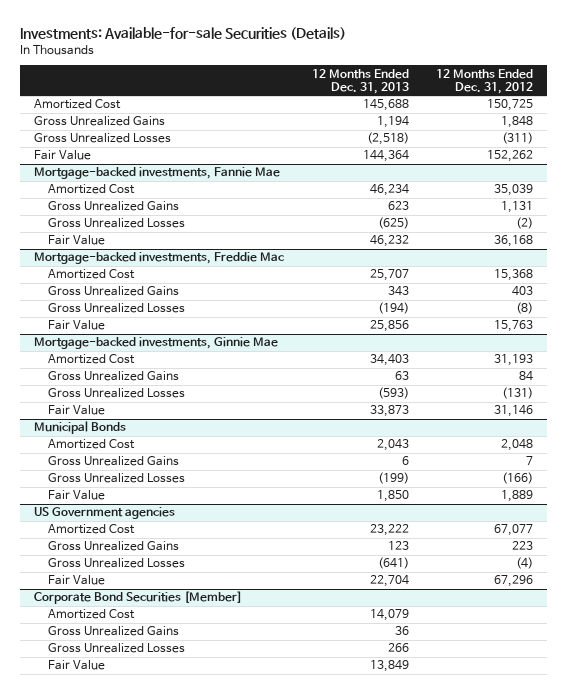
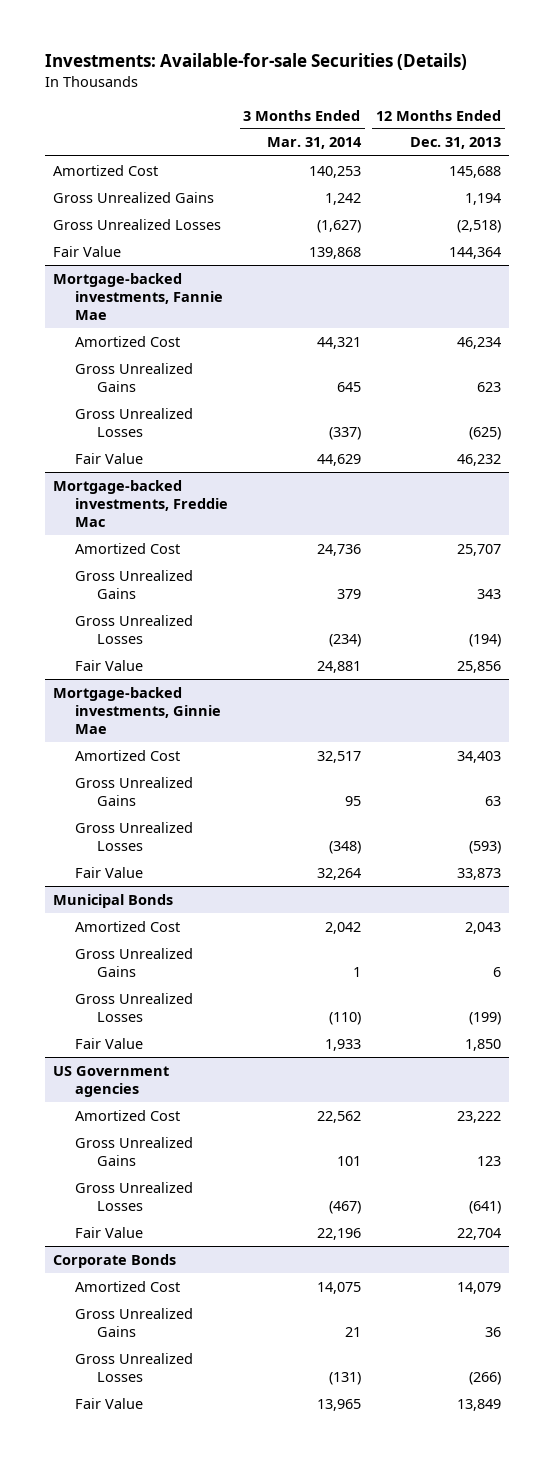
- | 12 Months Ended Dec. 31, 2013 | 12 Months Ended Dec. 31, 2012
+ | 3 Months Ended Mar. 31, 2014 | 12 Months Ended Dec. 31, 2013
- Corporate Bond Securities [Member]
+ Corporate Bonds
- Gross Unrealized Losses | 266 |
+ Gross Unrealized Losses | (131) | (266)

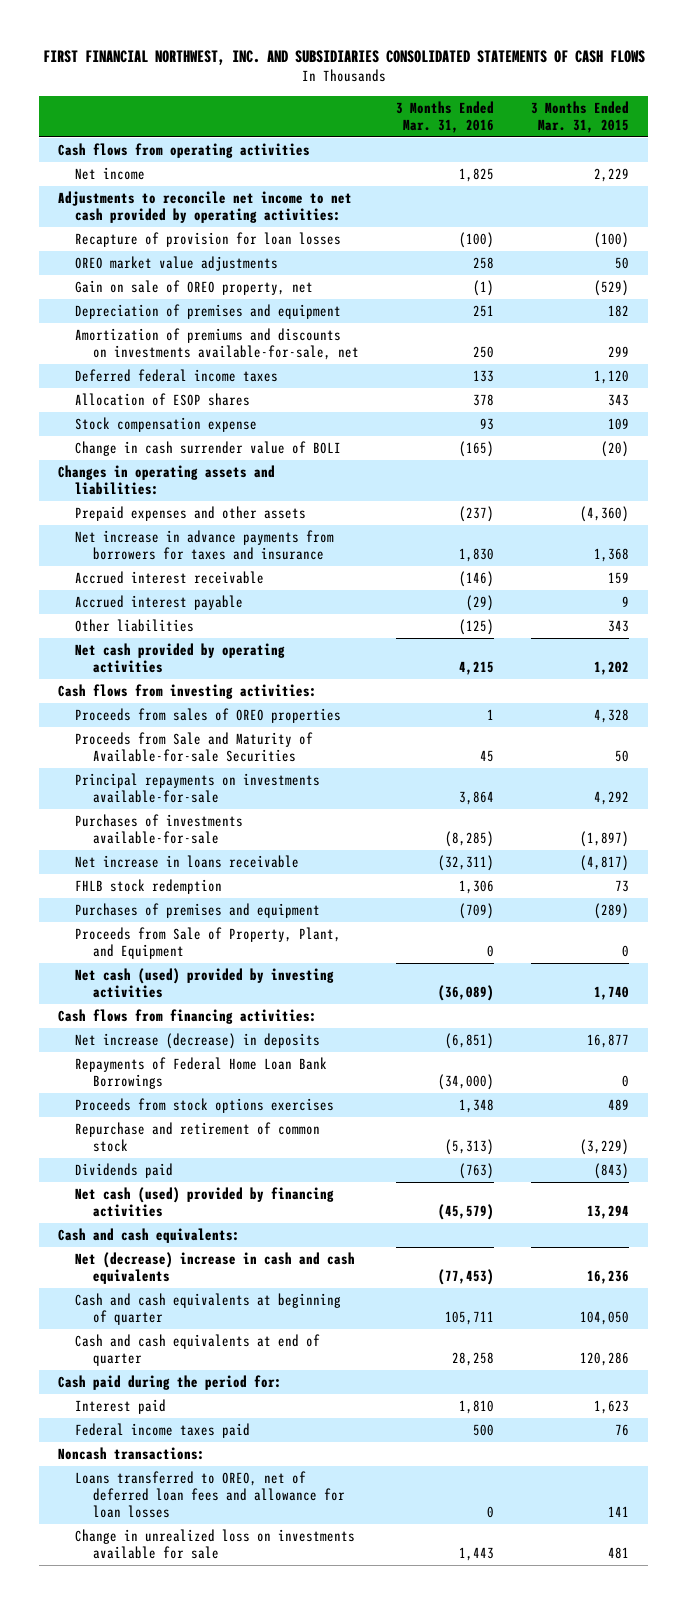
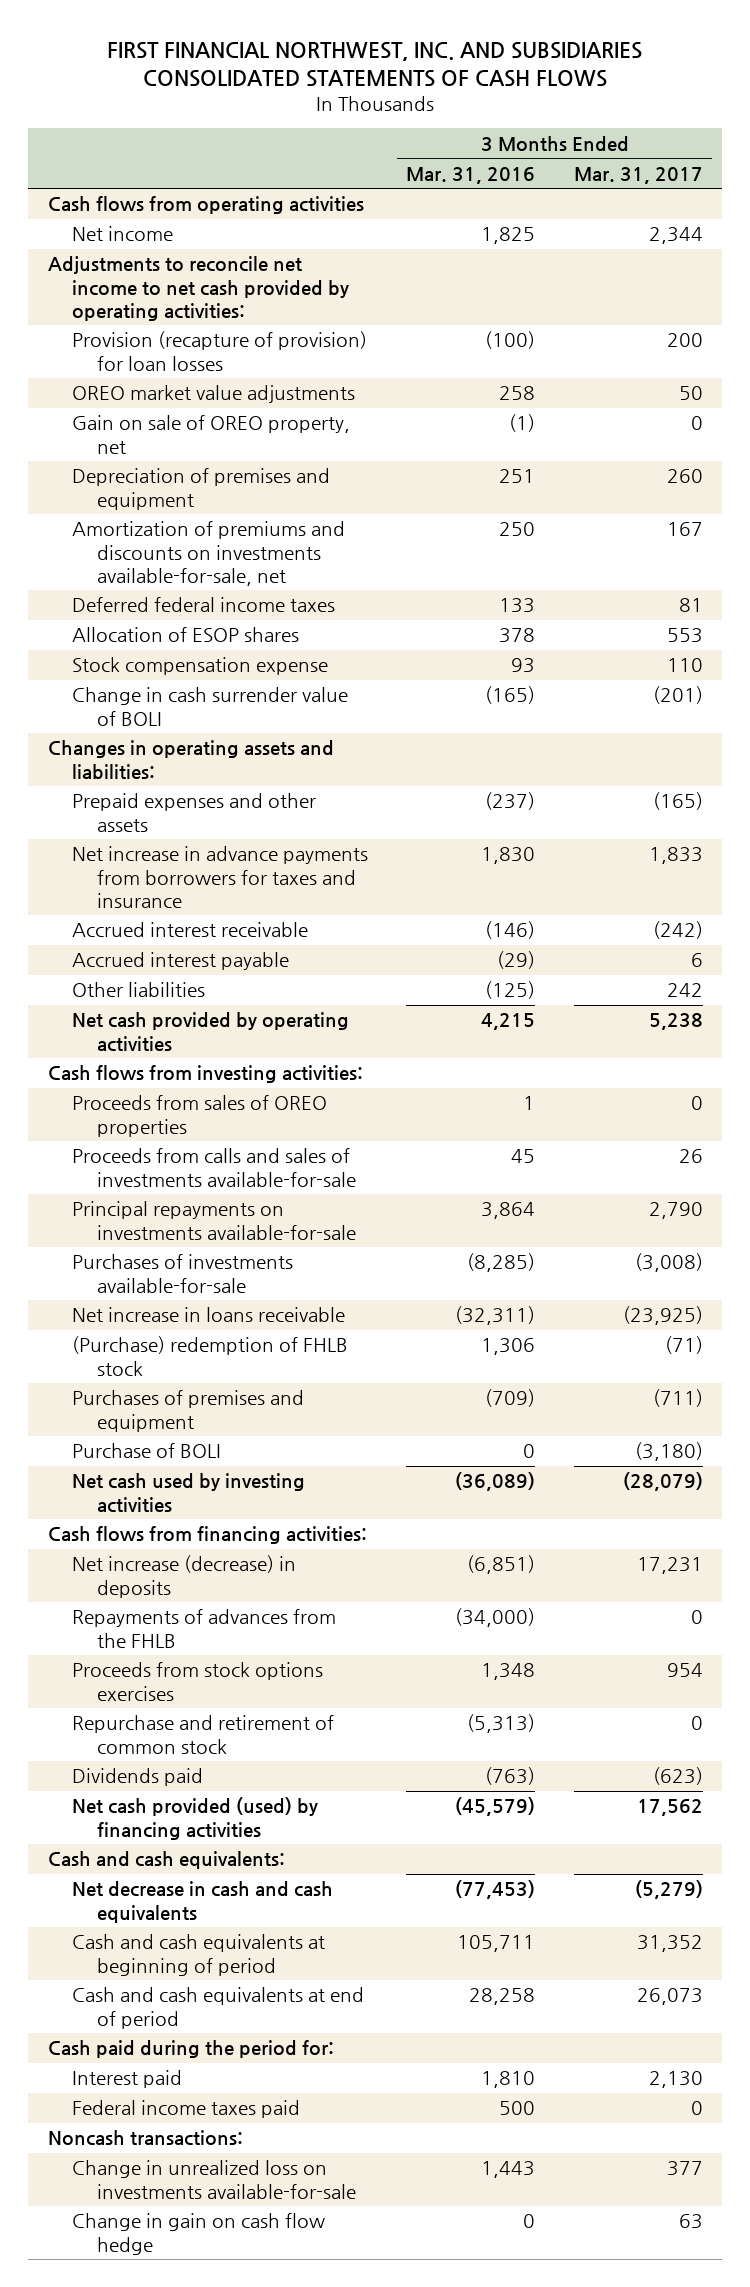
- | 3 Months Ended Mar. 31, 2016 | 3 Months Ended Mar. 31, 2015
+ | 3 Months Ended Mar. 31, 2016 | 3 Months Ended Mar. 31, 2017
- Recapture of provision for loan losses | (100) | (100)
+ Provision (recapture of provision) for loan losses | (100) | 200
- Proceeds from Sale and Maturity of Available-for-sale Securities | 45 | 50
+ Proceeds from calls and sales of investments available-for-sale | 45 | 26
- FHLB stock redemption | 1,306 | 73
+ (Purchase) redemption of FHLB stock | 1,306 | (71)
- Proceeds from Sale of Property, Plant, and Equipment | 0 | 0
- Net cash (used) provided by investing activities | (36,089) | 1,740
+ Purchase of BOLI | 0 | (3,180)
+ Net cash used by investing activities | (36,089) | (28,079)
- Repayments of Federal Home Loan Bank Borrowings | (34,000) | 0
+ Repayments of advances from the FHLB | (34,000) | 0
- Net cash (used) provided by financing activities | (45,579) | 13,294
+ Net cash provided (used) by financing activities | (45,579) | 17,562
- Net (decrease) increase in cash and cash equivalents | (77,453) | 16,236
- Cash and cash equivalents at beginning of quarter | 105,711 | 104,050
- Cash and cash equivalents at end of quarter | 28,258 | 120,286
+ Net decrease in cash and cash equivalents | (77,453) | (5,279)
+ Cash and cash equivalents at beginning of period | 105,711 | 31,352
+ Cash and cash equivalents at end of period | 28,258 | 26,073
- Loans transferred to OREO, net of deferred loan fees and allowance for loan losses | 0 | 141
- Change in unrealized loss on investments available for sale | 1,443 | 481
+ Change in unrealized loss on investments available-for-sale | 1,443 | 377
+ Change in gain on cash flow hedge | 0 | 63

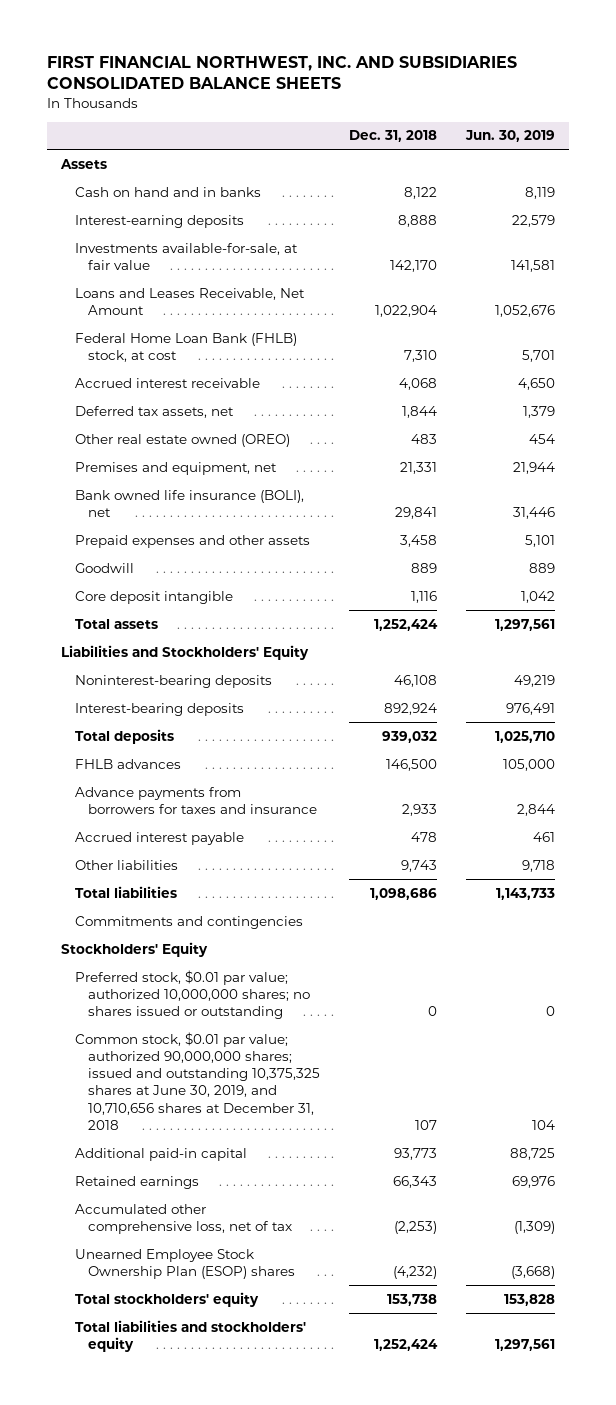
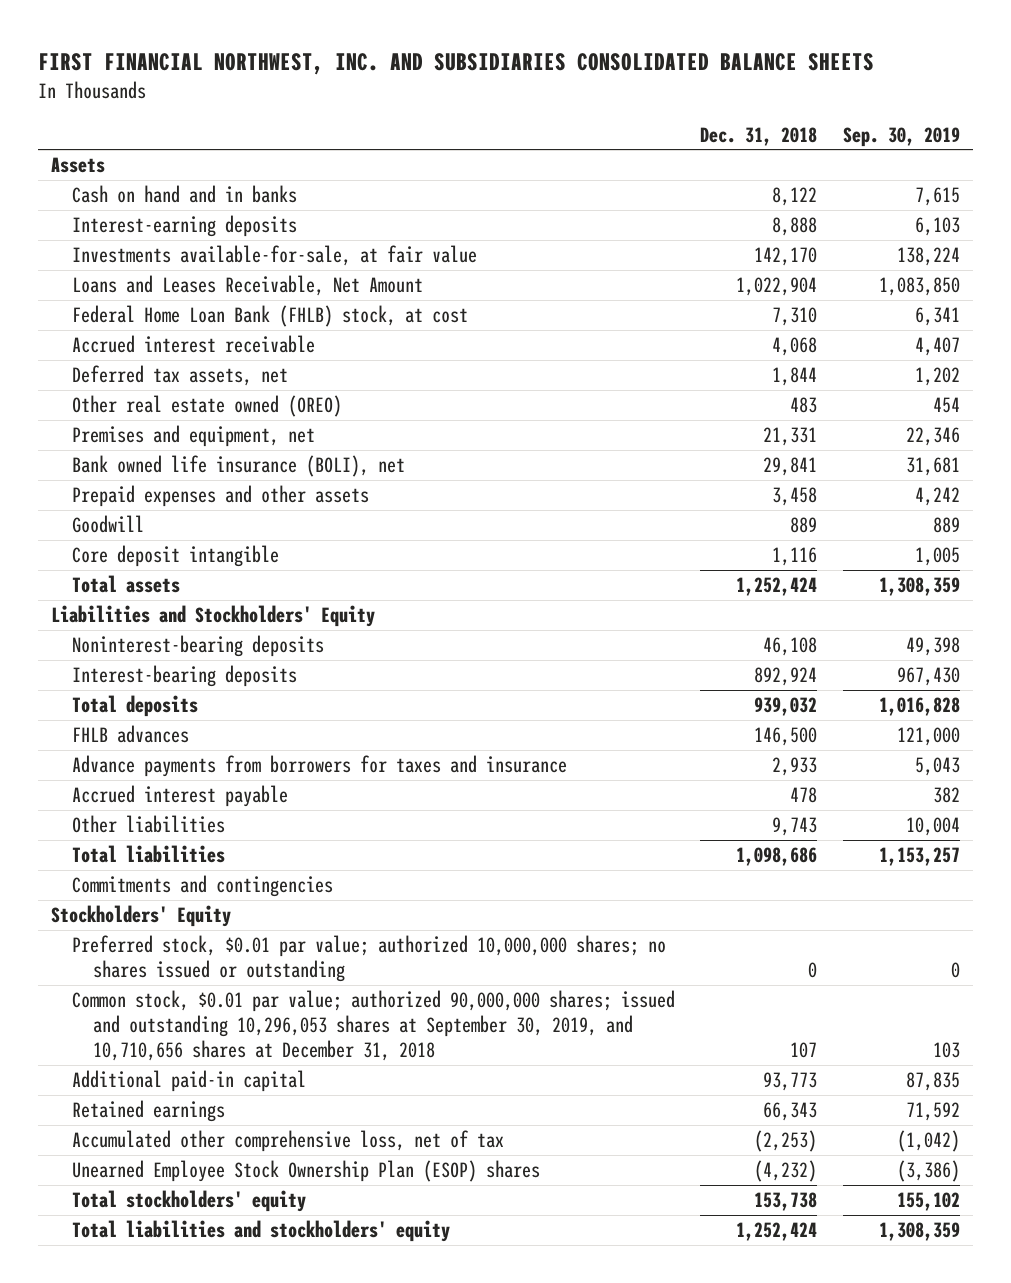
- | Dec. 31, 2018 | Jun. 30, 2019
+ | Dec. 31, 2018 | Sep. 30, 2019
- Common stock, $0.01 par value; authorized 90,000,000 shares; issued and outstanding 10,375,325 shares at June 30, 2019, and 10,710,656 shares at December 31, 2018 | 107 | 104
+ Common stock, $0.01 par value; authorized 90,000,000 shares; issued and outstanding 10,296,053 shares at September 30, 2019, and 10,710,656 shares at December 31, 2018 | 107 | 103

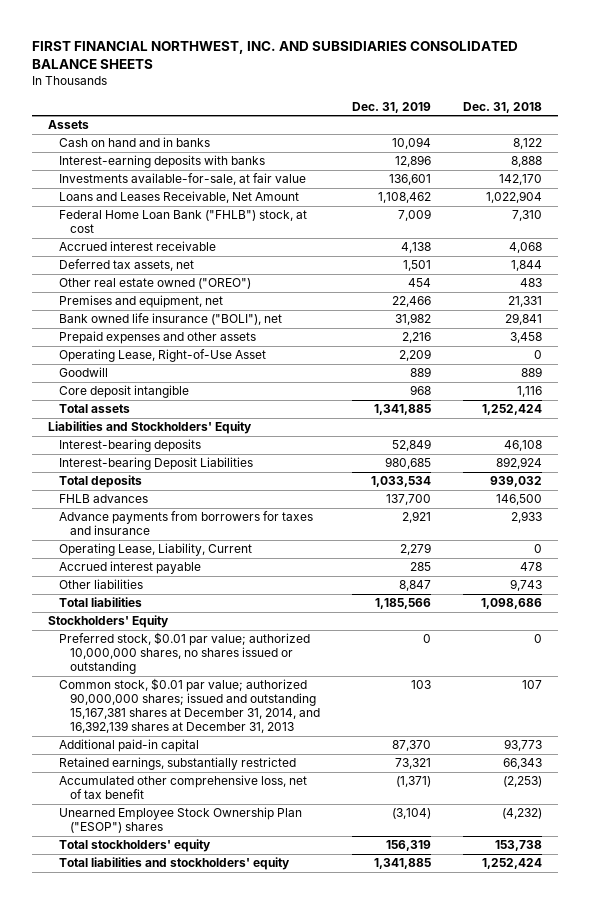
- | Dec. 31, 2018 | Sep. 30, 2019
+ | Dec. 31, 2019 | Dec. 31, 2018
- Interest-earning deposits | 8,888 | 6,103
+ Interest-earning deposits with banks | 12,896 | 8,888
- Federal Home Loan Bank (FHLB) stock, at cost | 7,310 | 6,341
+ Federal Home Loan Bank ("FHLB") stock, at cost | 7,009 | 7,310
- Other real estate owned (OREO) | 483 | 454
+ Other real estate owned ("OREO") | 454 | 483
- Bank owned life insurance (BOLI), net | 29,841 | 31,681
+ Bank owned life insurance ("BOLI"), net | 31,982 | 29,841
+ Operating Lease, Right-of-Use Asset | 2,209 | 0
- Noninterest-bearing deposits | 46,108 | 49,398
- Interest-bearing deposits | 892,924 | 967,430
+ Interest-bearing deposits | 52,849 | 46,108
+ Interest-bearing Deposit Liabilities | 980,685 | 892,924
+ Operating Lease, Liability, Current | 2,279 | 0
- Commitments and contingencies
- Preferred stock, $0.01 par value; authorized 10,000,000 shares; no shares issued or outstanding | 0 | 0
- Common stock, $0.01 par value; authorized 90,000,000 shares; issued and outstanding 10,296,053 shares at September 30, 2019, and 10,710,656 shares at December 31, 2018 | 107 | 103
+ Preferred stock, $0.01 par value; authorized 10,000,000 shares, no shares issued or outstanding | 0 | 0
+ Common stock, $0.01 par value; authorized 90,000,000 shares; issued and outstanding 15,167,381 shares at December 31, 2014, and 16,392,139 shares at December 31, 2013 | 103 | 107
- Retained earnings | 66,343 | 71,592
- Accumulated other comprehensive loss, net of tax | (2,253) | (1,042)
- Unearned Employee Stock Ownership Plan (ESOP) shares | (4,232) | (3,386)
+ Retained earnings, substantially restricted | 73,321 | 66,343
+ Accumulated other comprehensive loss, net of tax benefit | (1,371) | (2,253)
+ Unearned Employee Stock Ownership Plan ("ESOP") shares | (3,104) | (4,232)

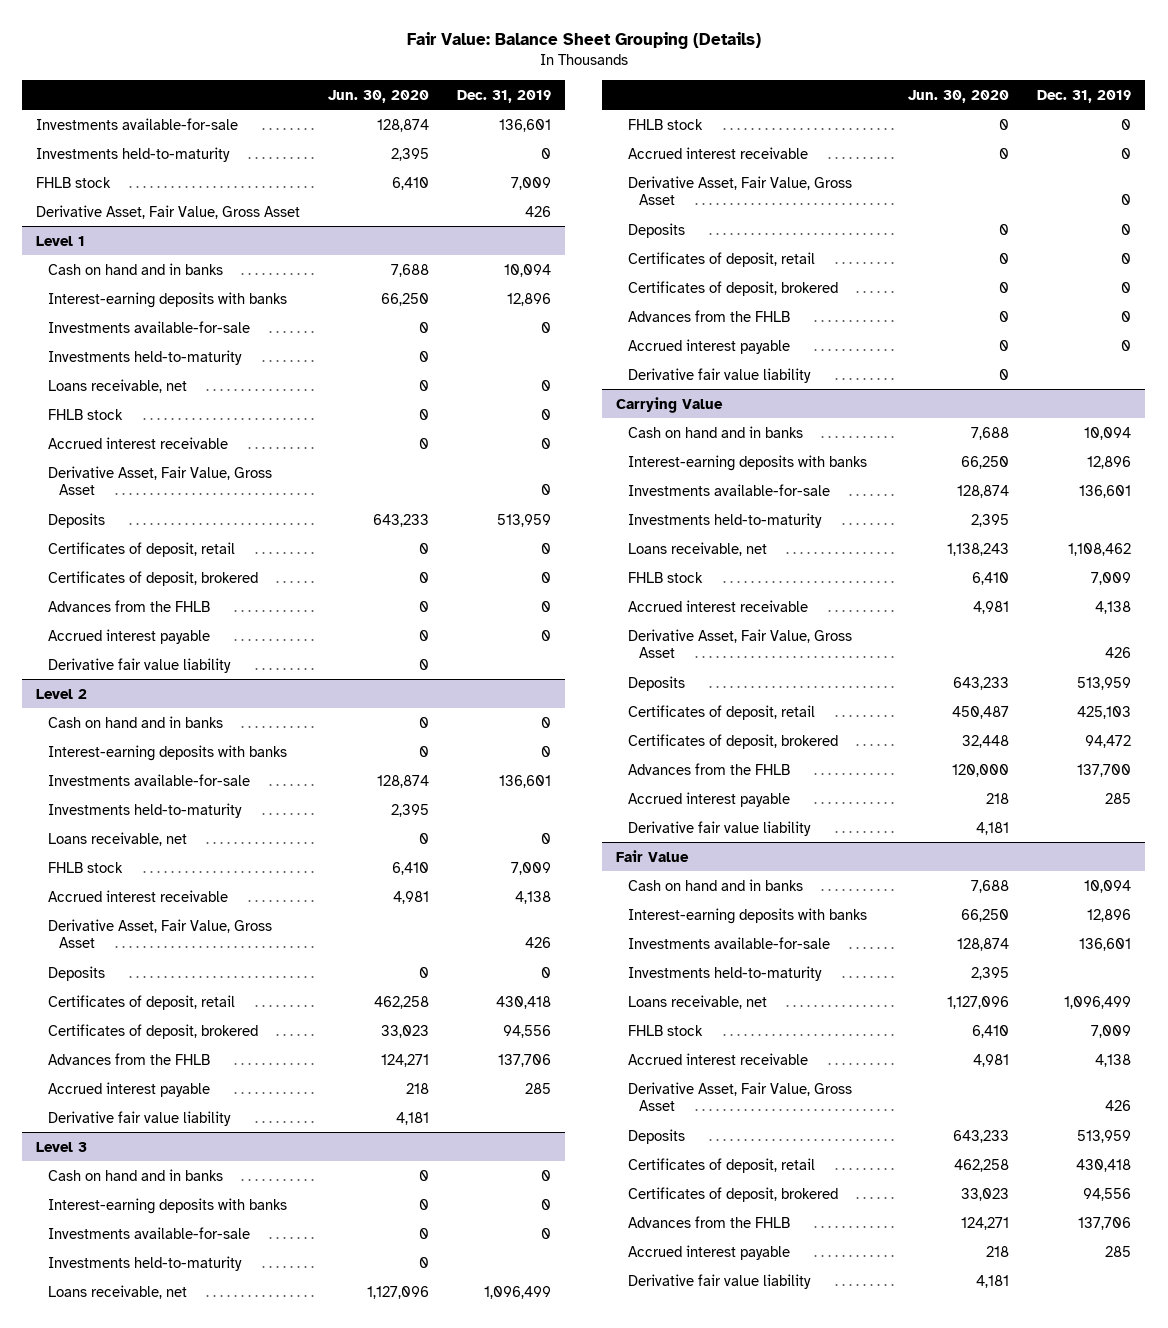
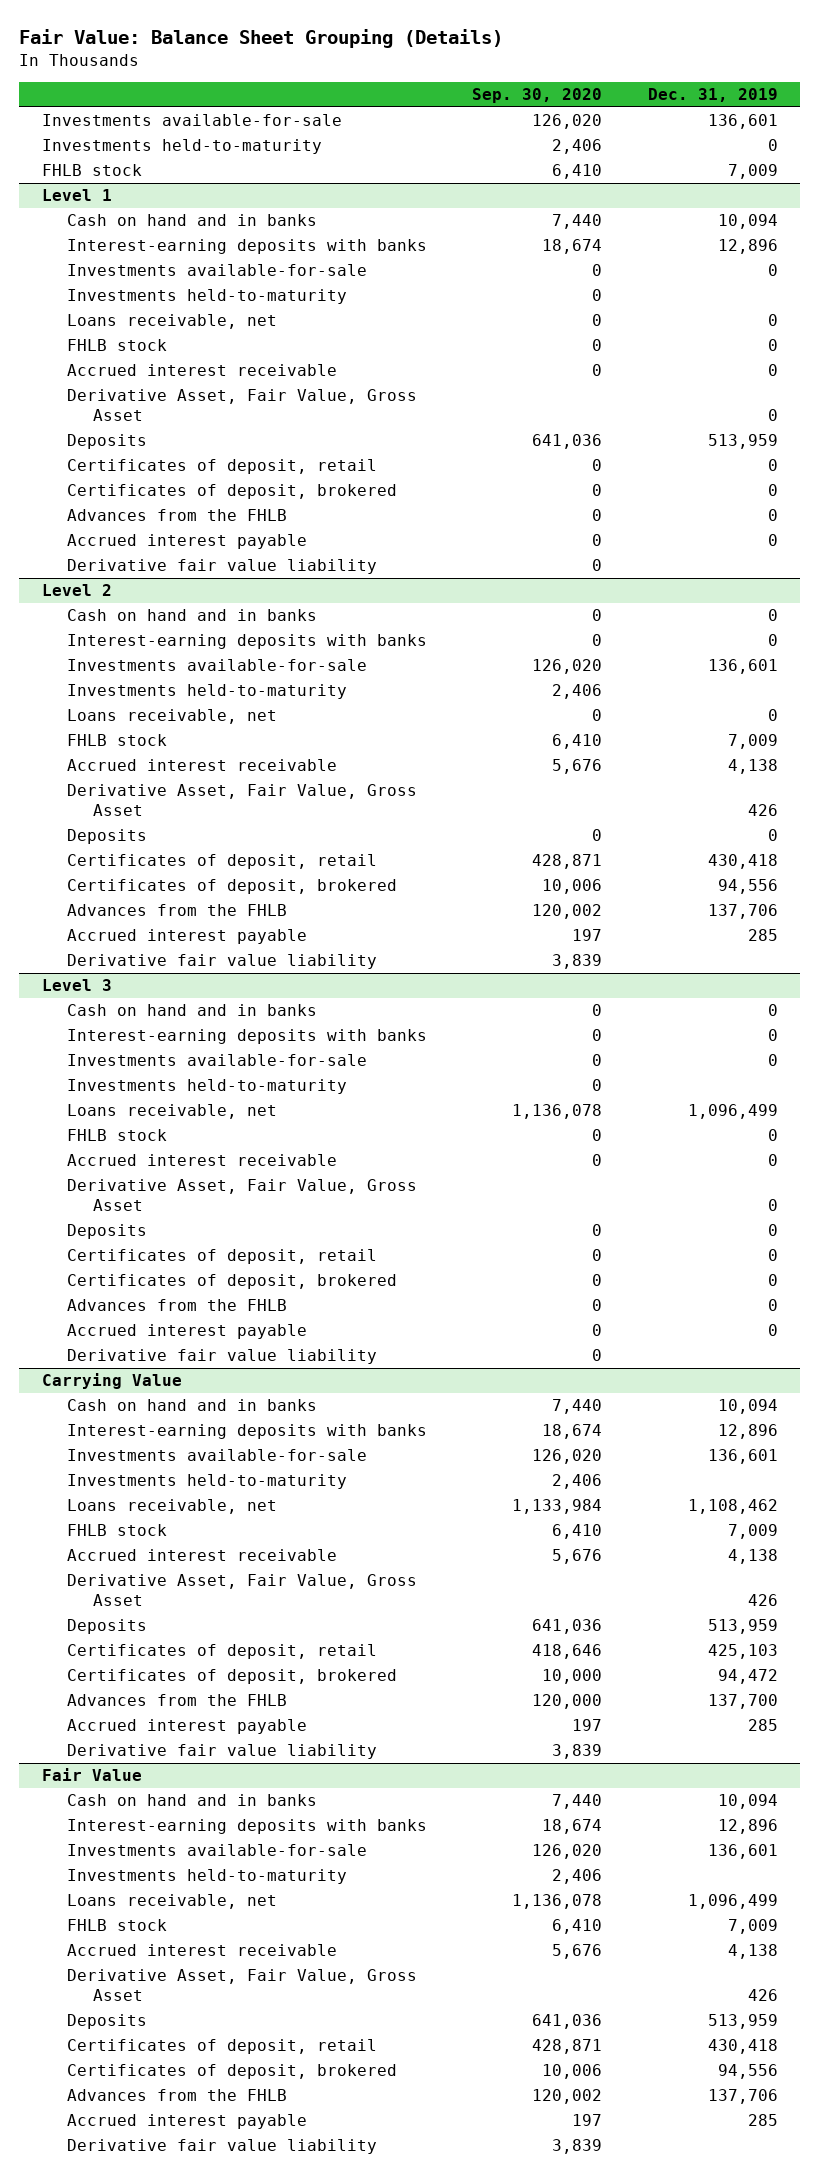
- | Jun. 30, 2020 | Dec. 31, 2019
+ | Sep. 30, 2020 | Dec. 31, 2019
- Derivative Asset, Fair Value, Gross Asset | | 426

